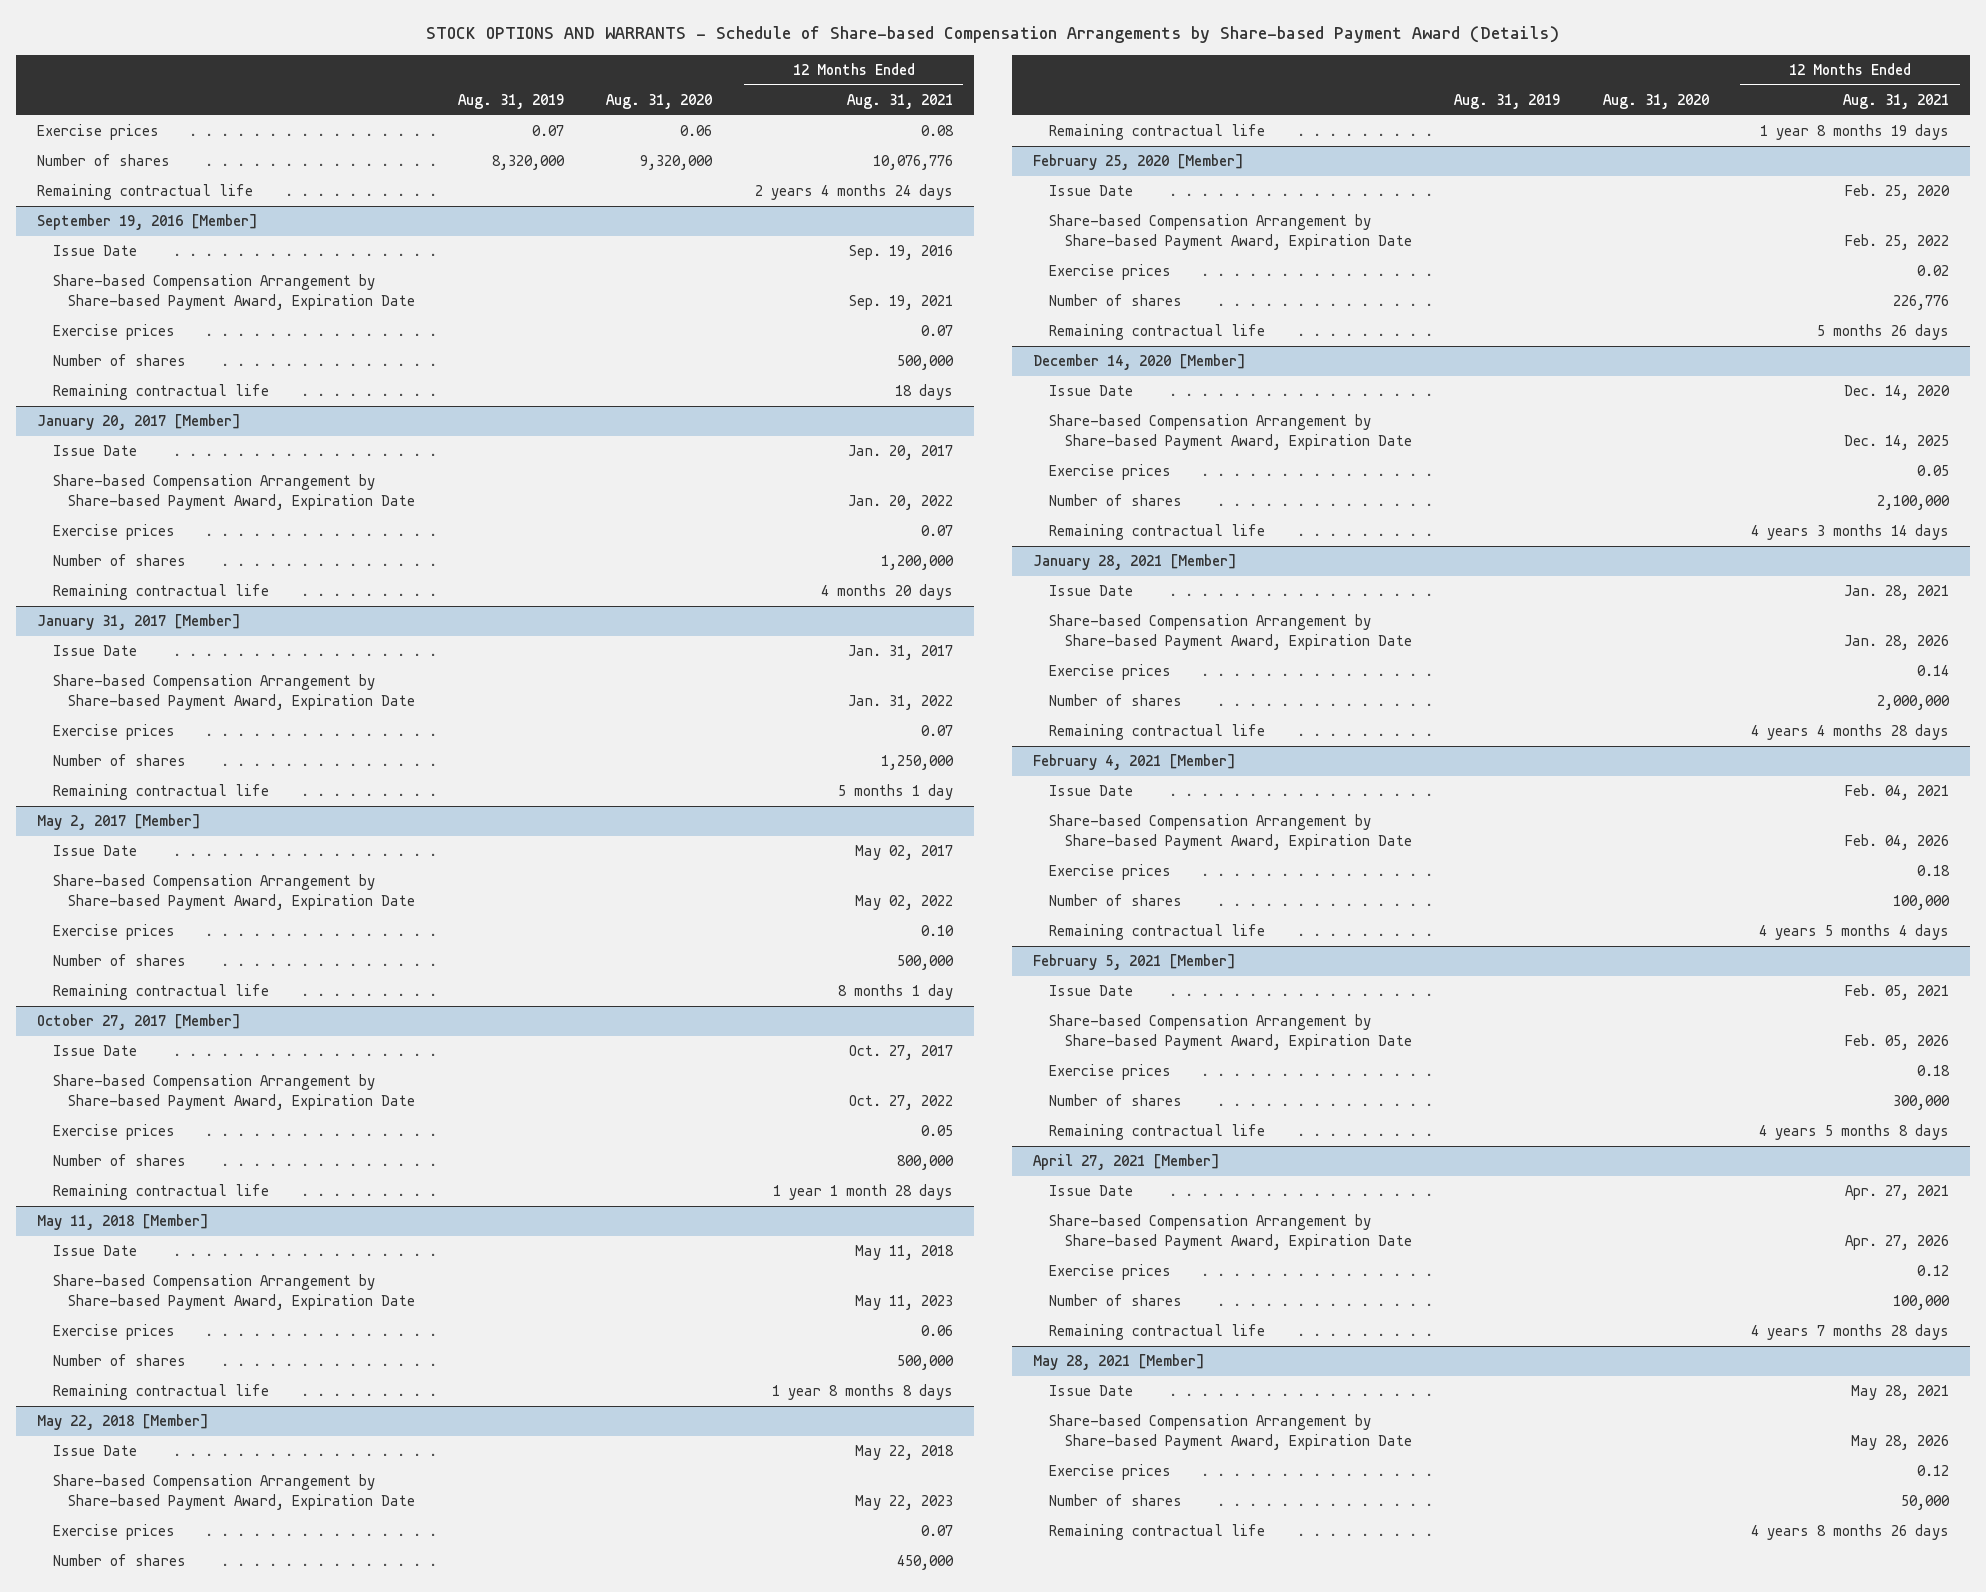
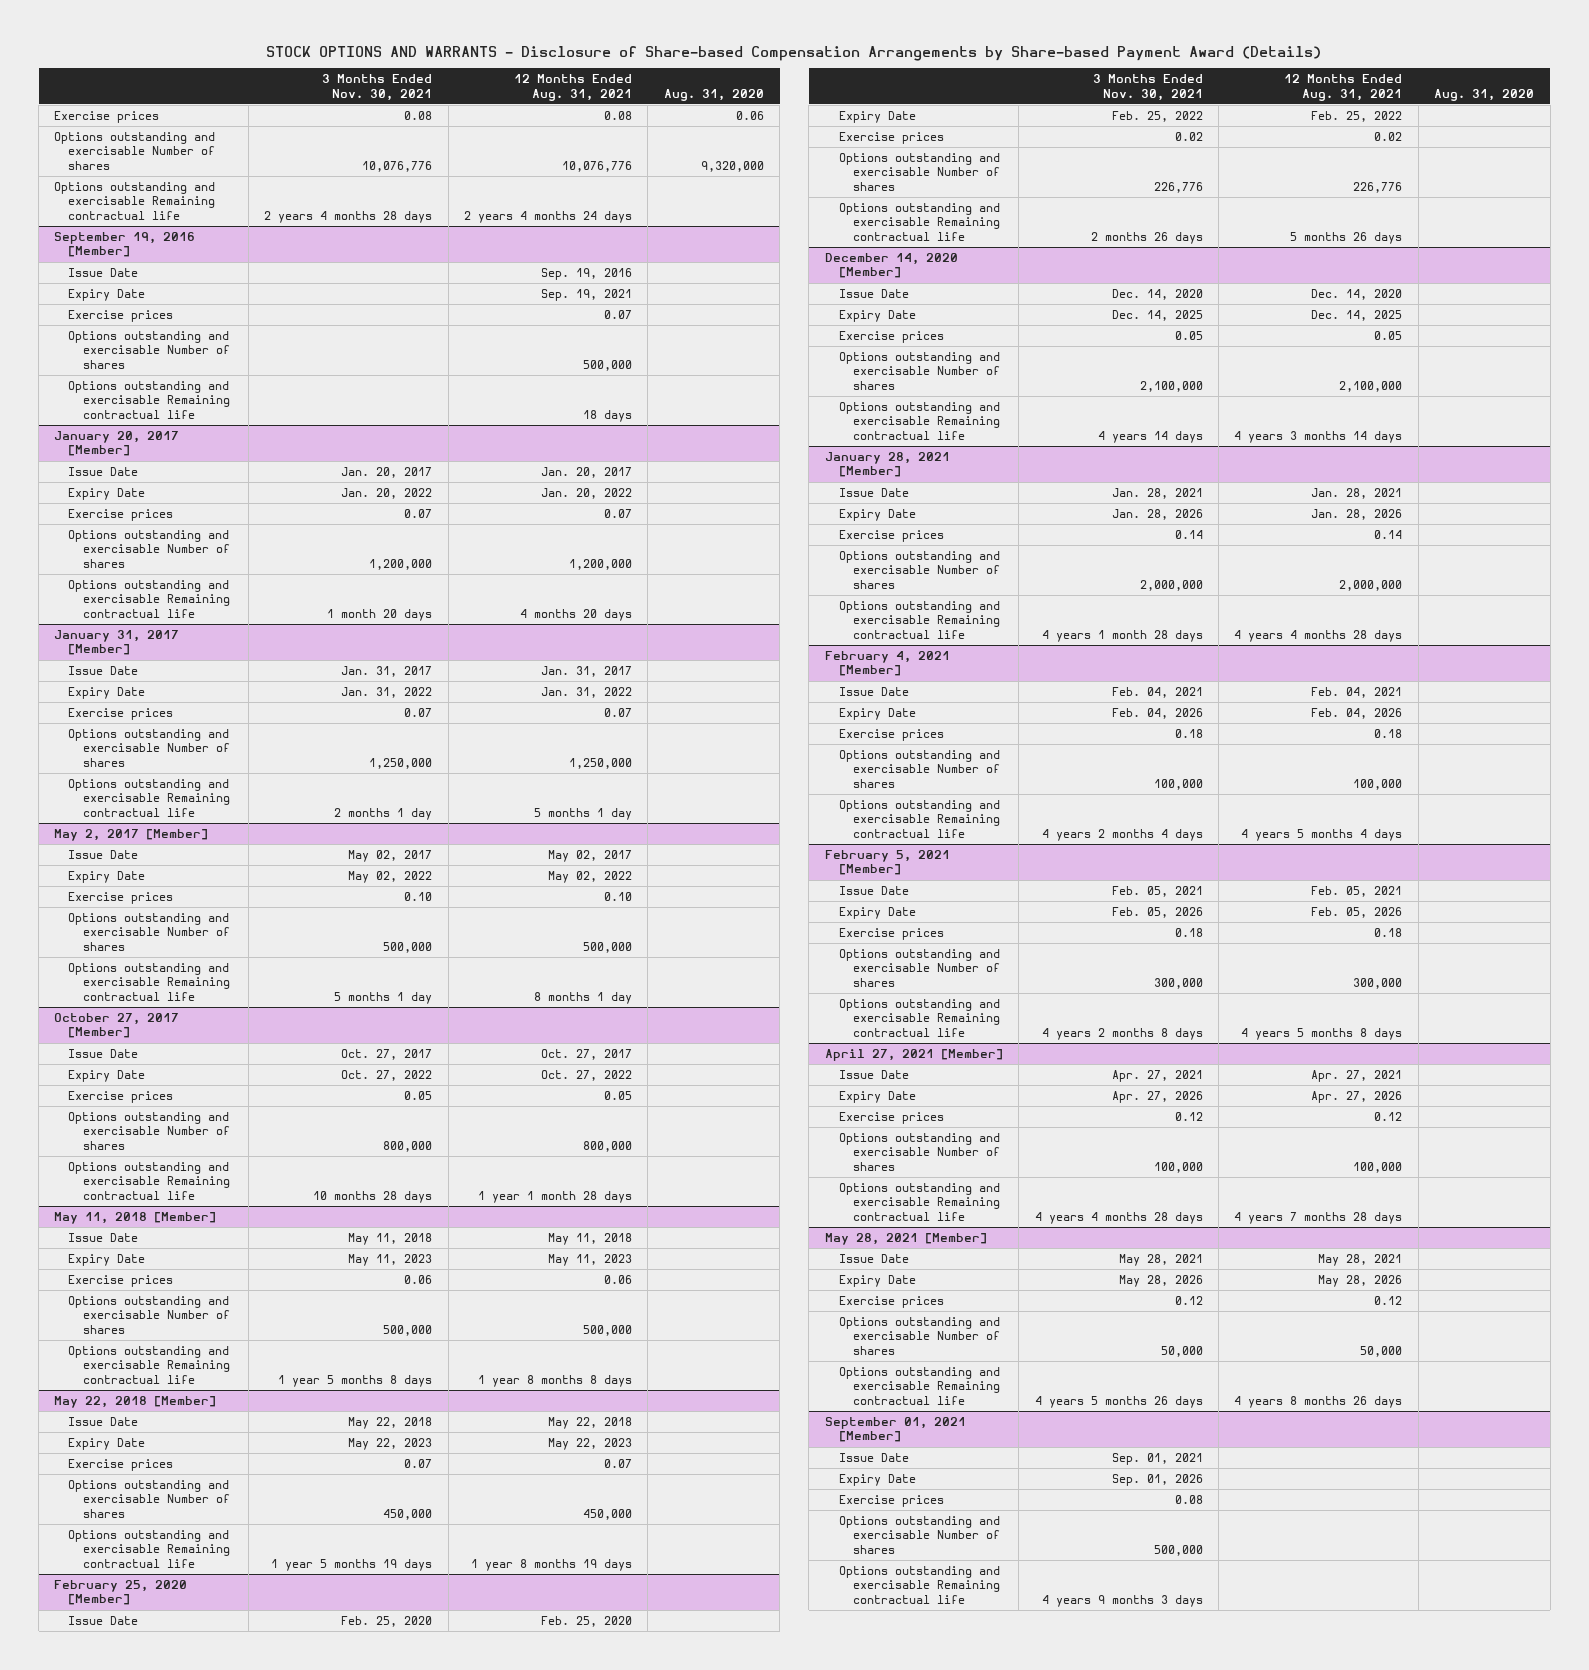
- STOCK OPTIONS AND WARRANTS - Schedule of Share-based Compensation Arrangements by Share-based Payment Award (Details)
+ STOCK OPTIONS AND WARRANTS - Disclosure of Share-based Compensation Arrangements by Share-based Payment Award (Details)
- | Aug. 31, 2019 | Aug. 31, 2020 | 12 Months Ended Aug. 31, 2021
+ | 3 Months Ended Nov. 30, 2021 | 12 Months Ended Aug. 31, 2021 | Aug. 31, 2020
- Number of shares | 8,320,000 | 9,320,000 | 10,076,776
- Remaining contractual life | | | 2 years 4 months 24 days
+ Options outstanding and exercisable Number of shares | 10,076,776 | 10,076,776 | 9,320,000
+ Options outstanding and exercisable Remaining contractual life | 2 years 4 months 28 days | 2 years 4 months 24 days |
@ September 19, 2016 [Member]
- Share-based Compensation Arrangement by Share-based Payment Award, Expiration Date | | | Sep. 19, 2021
+ Expiry Date | | Sep. 19, 2021 |
- Number of shares | | | 500,000
- Remaining contractual life | | | 18 days
+ Options outstanding and exercisable Number of shares | | 500,000 |
+ Options outstanding and exercisable Remaining contractual life | | 18 days |
@ January 20, 2017 [Member]
- Share-based Compensation Arrangement by Share-based Payment Award, Expiration Date | | | Jan. 20, 2022
+ Expiry Date | Jan. 20, 2022 | Jan. 20, 2022 |
- Number of shares | | | 1,200,000
- Remaining contractual life | | | 4 months 20 days
+ Options outstanding and exercisable Number of shares | 1,200,000 | 1,200,000 |
+ Options outstanding and exercisable Remaining contractual life | 1 month 20 days | 4 months 20 days |
@ January 31, 2017 [Member]
- Share-based Compensation Arrangement by Share-based Payment Award, Expiration Date | | | Jan. 31, 2022
+ Expiry Date | Jan. 31, 2022 | Jan. 31, 2022 |
- Number of shares | | | 1,250,000
- Remaining contractual life | | | 5 months 1 day
+ Options outstanding and exercisable Number of shares | 1,250,000 | 1,250,000 |
+ Options outstanding and exercisable Remaining contractual life | 2 months 1 day | 5 months 1 day |
@ May 2, 2017 [Member]
- Share-based Compensation Arrangement by Share-based Payment Award, Expiration Date | | | May 02, 2022
+ Expiry Date | May 02, 2022 | May 02, 2022 |
- Number of shares | | | 500,000
- Remaining contractual life | | | 8 months 1 day
+ Options outstanding and exercisable Number of shares | 500,000 | 500,000 |
+ Options outstanding and exercisable Remaining contractual life | 5 months 1 day | 8 months 1 day |
@ October 27, 2017 [Member]
- Share-based Compensation Arrangement by Share-based Payment Award, Expiration Date | | | Oct. 27, 2022
+ Expiry Date | Oct. 27, 2022 | Oct. 27, 2022 |
- Number of shares | | | 800,000
- Remaining contractual life | | | 1 year 1 month 28 days
+ Options outstanding and exercisable Number of shares | 800,000 | 800,000 |
+ Options outstanding and exercisable Remaining contractual life | 10 months 28 days | 1 year 1 month 28 days |
@ May 11, 2018 [Member]
- Share-based Compensation Arrangement by Share-based Payment Award, Expiration Date | | | May 11, 2023
+ Expiry Date | May 11, 2023 | May 11, 2023 |
- Number of shares | | | 500,000
- Remaining contractual life | | | 1 year 8 months 8 days
+ Options outstanding and exercisable Number of shares | 500,000 | 500,000 |
+ Options outstanding and exercisable Remaining contractual life | 1 year 5 months 8 days | 1 year 8 months 8 days |
@ May 22, 2018 [Member]
- Share-based Compensation Arrangement by Share-based Payment Award, Expiration Date | | | May 22, 2023
+ Expiry Date | May 22, 2023 | May 22, 2023 |
- Number of shares | | | 450,000
- Remaining contractual life | | | 1 year 8 months 19 days
+ Options outstanding and exercisable Number of shares | 450,000 | 450,000 |
+ Options outstanding and exercisable Remaining contractual life | 1 year 5 months 19 days | 1 year 8 months 19 days |
@ February 25, 2020 [Member]
- Share-based Compensation Arrangement by Share-based Payment Award, Expiration Date | | | Feb. 25, 2022
+ Expiry Date | Feb. 25, 2022 | Feb. 25, 2022 |
- Number of shares | | | 226,776
- Remaining contractual life | | | 5 months 26 days
+ Options outstanding and exercisable Number of shares | 226,776 | 226,776 |
+ Options outstanding and exercisable Remaining contractual life | 2 months 26 days | 5 months 26 days |
@ December 14, 2020 [Member]
- Share-based Compensation Arrangement by Share-based Payment Award, Expiration Date | | | Dec. 14, 2025
+ Expiry Date | Dec. 14, 2025 | Dec. 14, 2025 |
- Number of shares | | | 2,100,000
- Remaining contractual life | | | 4 years 3 months 14 days
+ Options outstanding and exercisable Number of shares | 2,100,000 | 2,100,000 |
+ Options outstanding and exercisable Remaining contractual life | 4 years 14 days | 4 years 3 months 14 days |
@ January 28, 2021 [Member]
- Share-based Compensation Arrangement by Share-based Payment Award, Expiration Date | | | Jan. 28, 2026
+ Expiry Date | Jan. 28, 2026 | Jan. 28, 2026 |
- Number of shares | | | 2,000,000
- Remaining contractual life | | | 4 years 4 months 28 days
+ Options outstanding and exercisable Number of shares | 2,000,000 | 2,000,000 |
+ Options outstanding and exercisable Remaining contractual life | 4 years 1 month 28 days | 4 years 4 months 28 days |
@ February 4, 2021 [Member]
- Share-based Compensation Arrangement by Share-based Payment Award, Expiration Date | | | Feb. 04, 2026
+ Expiry Date | Feb. 04, 2026 | Feb. 04, 2026 |
- Number of shares | | | 100,000
- Remaining contractual life | | | 4 years 5 months 4 days
+ Options outstanding and exercisable Number of shares | 100,000 | 100,000 |
+ Options outstanding and exercisable Remaining contractual life | 4 years 2 months 4 days | 4 years 5 months 4 days |
@ February 5, 2021 [Member]
- Share-based Compensation Arrangement by Share-based Payment Award, Expiration Date | | | Feb. 05, 2026
+ Expiry Date | Feb. 05, 2026 | Feb. 05, 2026 |
- Number of shares | | | 300,000
- Remaining contractual life | | | 4 years 5 months 8 days
+ Options outstanding and exercisable Number of shares | 300,000 | 300,000 |
+ Options outstanding and exercisable Remaining contractual life | 4 years 2 months 8 days | 4 years 5 months 8 days |
@ April 27, 2021 [Member]
- Share-based Compensation Arrangement by Share-based Payment Award, Expiration Date | | | Apr. 27, 2026
+ Expiry Date | Apr. 27, 2026 | Apr. 27, 2026 |
- Number of shares | | | 100,000
- Remaining contractual life | | | 4 years 7 months 28 days
+ Options outstanding and exercisable Number of shares | 100,000 | 100,000 |
+ Options outstanding and exercisable Remaining contractual life | 4 years 4 months 28 days | 4 years 7 months 28 days |
@ May 28, 2021 [Member]
- Share-based Compensation Arrangement by Share-based Payment Award, Expiration Date | | | May 28, 2026
+ Expiry Date | May 28, 2026 | May 28, 2026 |
- Number of shares | | | 50,000
- Remaining contractual life | | | 4 years 8 months 26 days
+ Options outstanding and exercisable Number of shares | 50,000 | 50,000 |
+ Options outstanding and exercisable Remaining contractual life | 4 years 5 months 26 days | 4 years 8 months 26 days |
+ September 01, 2021 [Member]
+ Issue Date | Sep. 01, 2021 | |
+ Expiry Date | Sep. 01, 2026 | |
+ Exercise prices | 0.08 | |
+ Options outstanding and exercisable Number of shares | 500,000 | |
+ Options outstanding and exercisable Remaining contractual life | 4 years 9 months 3 days | |

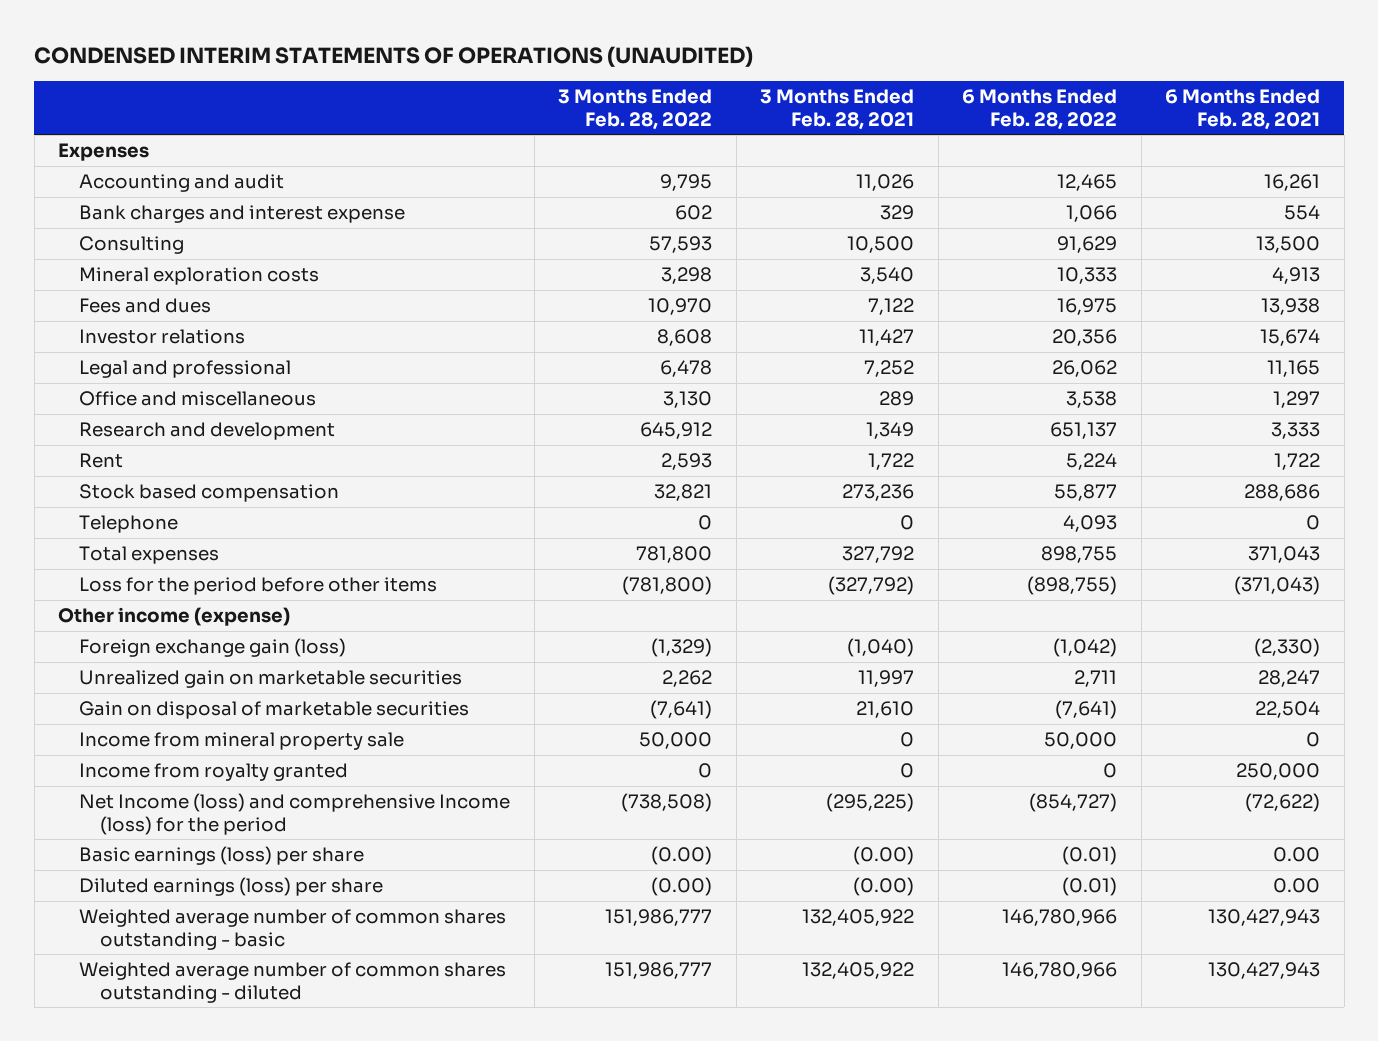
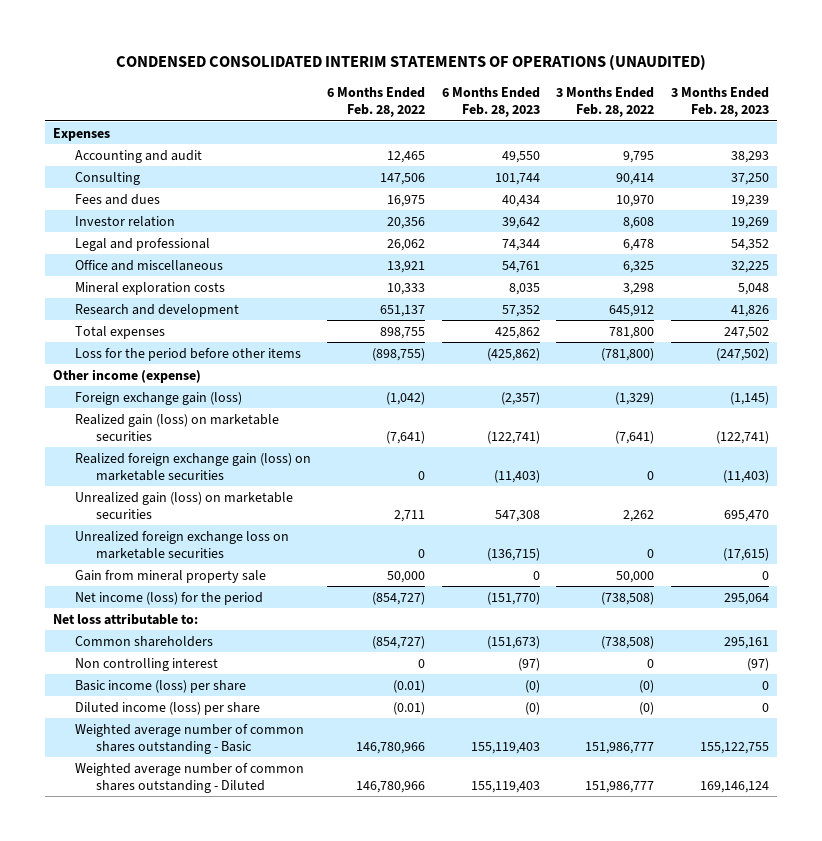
- CONDENSED INTERIM STATEMENTS OF OPERATIONS (UNAUDITED)
+ CONDENSED CONSOLIDATED INTERIM STATEMENTS OF OPERATIONS (UNAUDITED)
- | 3 Months Ended Feb. 28, 2022 | 3 Months Ended Feb. 28, 2021 | 6 Months Ended Feb. 28, 2022 | 6 Months Ended Feb. 28, 2021
+ | 6 Months Ended Feb. 28, 2022 | 6 Months Ended Feb. 28, 2023 | 3 Months Ended Feb. 28, 2022 | 3 Months Ended Feb. 28, 2023
- Bank charges and interest expense | 602 | 329 | 1,066 | 554
- Consulting | 57,593 | 10,500 | 91,629 | 13,500
+ Consulting | 147,506 | 101,744 | 90,414 | 37,250
- Investor relations | 8,608 | 11,427 | 20,356 | 15,674
+ Investor relation | 20,356 | 39,642 | 8,608 | 19,269
- Office and miscellaneous | 3,130 | 289 | 3,538 | 1,297
+ Office and miscellaneous | 13,921 | 54,761 | 6,325 | 32,225
moved down: Mineral exploration costs | 10,333 | 8,035 | 3,298 | 5,048
- Rent | 2,593 | 1,722 | 5,224 | 1,722
- Stock based compensation | 32,821 | 273,236 | 55,877 | 288,686
- Telephone | 0 | 0 | 4,093 | 0
- Unrealized gain on marketable securities | 2,262 | 11,997 | 2,711 | 28,247
- Gain on disposal of marketable securities | (7,641) | 21,610 | (7,641) | 22,504
- Income from mineral property sale | 50,000 | 0 | 50,000 | 0
- Income from royalty granted | 0 | 0 | 0 | 250,000
- Net Income (loss) and comprehensive Income (loss) for the period | (738,508) | (295,225) | (854,727) | (72,622)
- Basic earnings (loss) per share | (0.00) | (0.00) | (0.01) | 0.00
- Diluted earnings (loss) per share | (0.00) | (0.00) | (0.01) | 0.00
- Weighted average number of common shares outstanding - basic | 151,986,777 | 132,405,922 | 146,780,966 | 130,427,943
- Weighted average number of common shares outstanding - diluted | 151,986,777 | 132,405,922 | 146,780,966 | 130,427,943
+ Realized gain (loss) on marketable securities | (7,641) | (122,741) | (7,641) | (122,741)
+ Realized foreign exchange gain (loss) on marketable securities | 0 | (11,403) | 0 | (11,403)
+ Unrealized gain (loss) on marketable securities | 2,711 | 547,308 | 2,262 | 695,470
+ Unrealized foreign exchange loss on marketable securities | 0 | (136,715) | 0 | (17,615)
+ Gain from mineral property sale | 50,000 | 0 | 50,000 | 0
+ Net income (loss) for the period | (854,727) | (151,770) | (738,508) | 295,064
+ Net loss attributable to:
+ Common shareholders | (854,727) | (151,673) | (738,508) | 295,161
+ Non controlling interest | 0 | (97) | 0 | (97)
+ Basic income (loss) per share | (0.01) | (0) | (0) | 0
+ Diluted income (loss) per share | (0.01) | (0) | (0) | 0
+ Weighted average number of common shares outstanding - Basic | 146,780,966 | 155,119,403 | 151,986,777 | 155,122,755
+ Weighted average number of common shares outstanding - Diluted | 146,780,966 | 155,119,403 | 151,986,777 | 169,146,124

